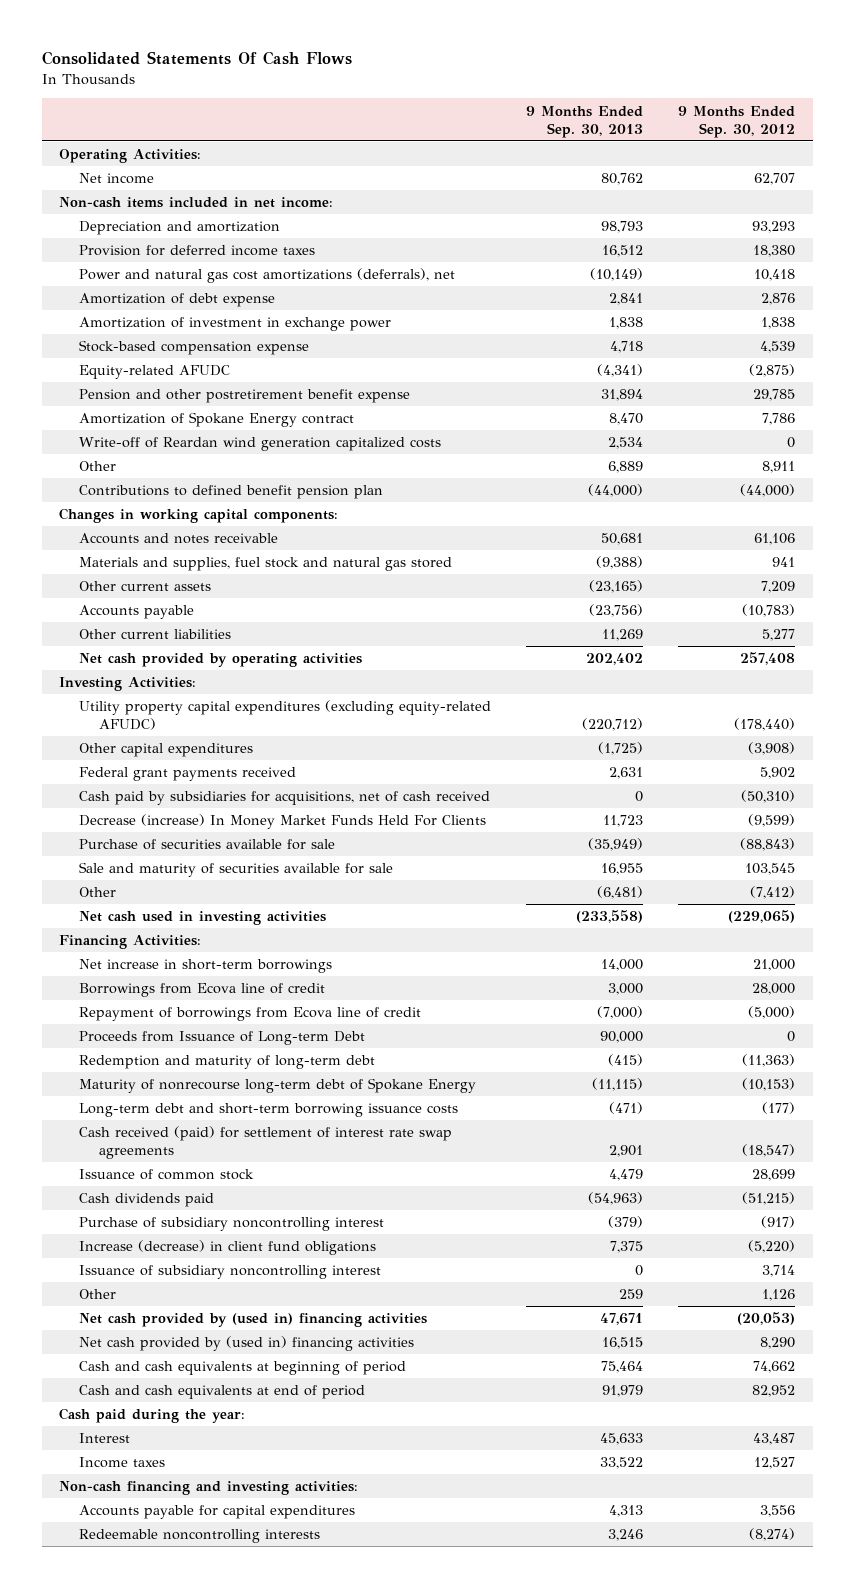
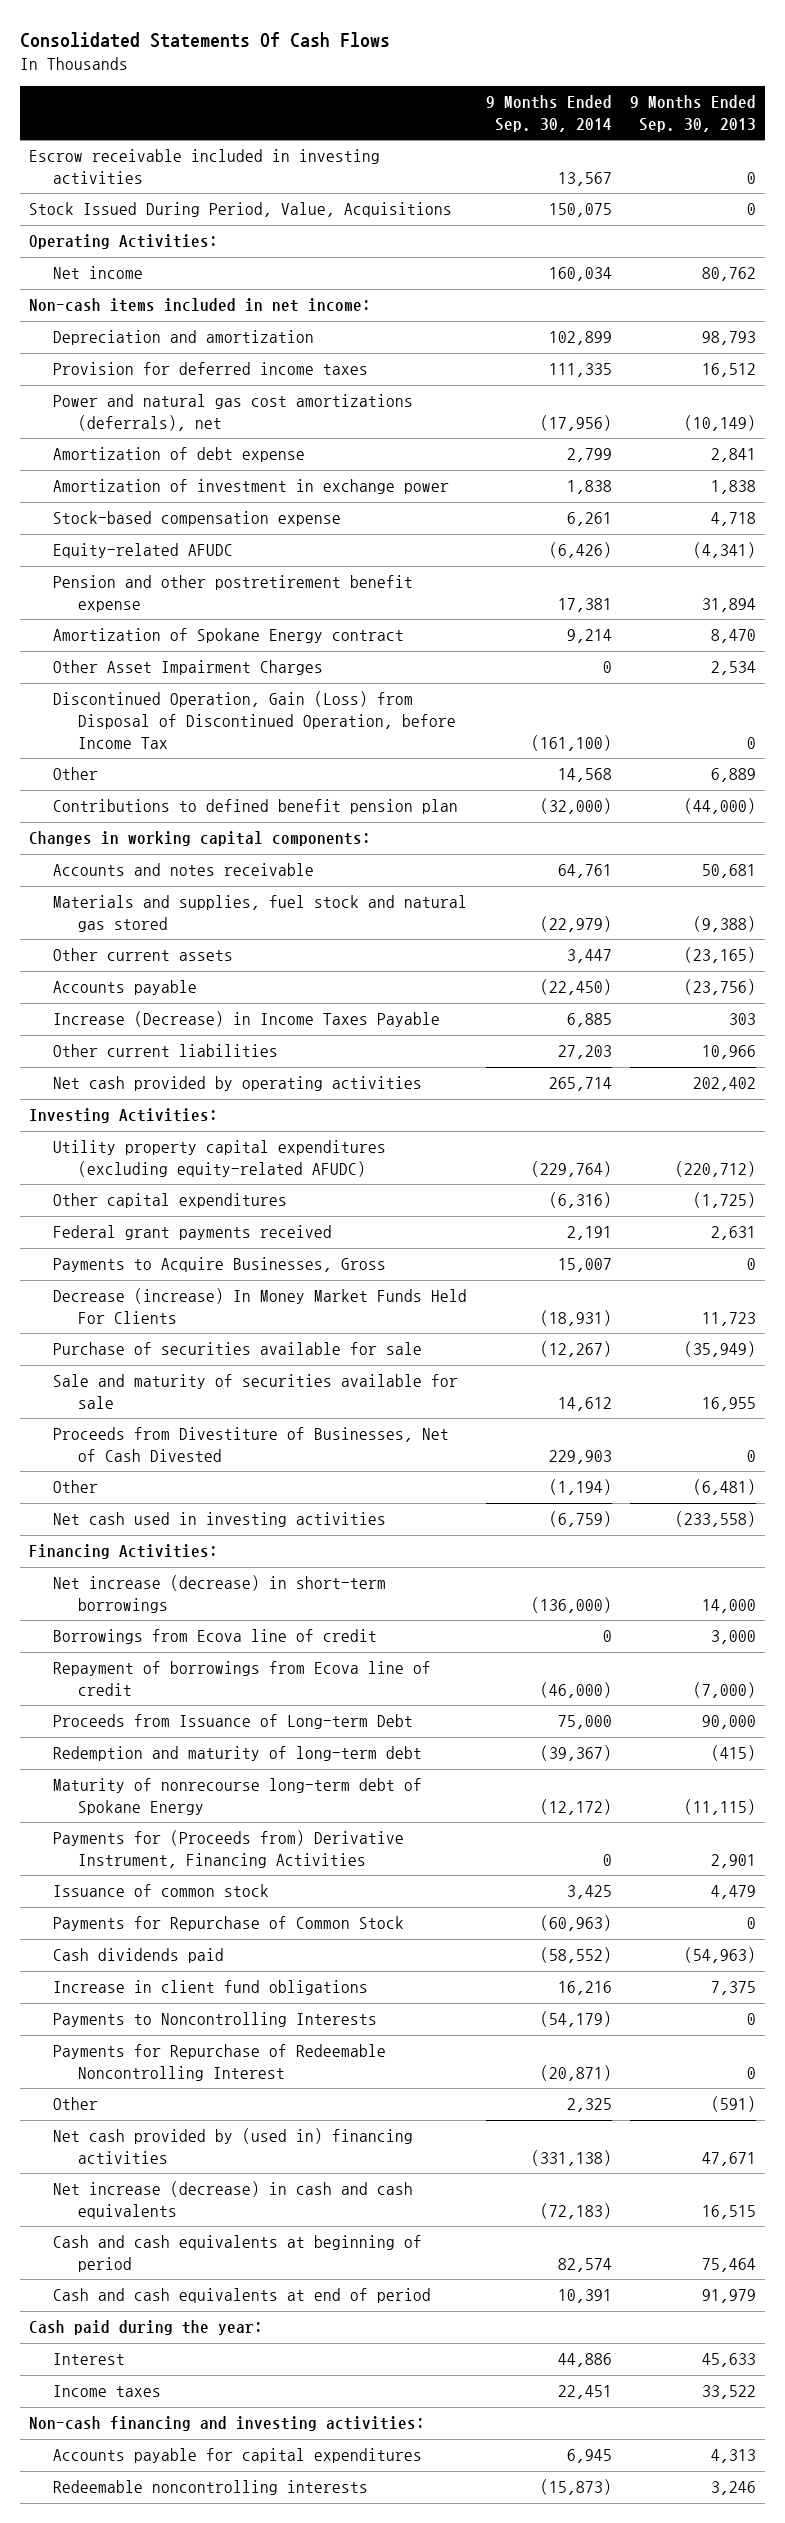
- | 9 Months Ended Sep. 30, 2013 | 9 Months Ended Sep. 30, 2012
+ | 9 Months Ended Sep. 30, 2014 | 9 Months Ended Sep. 30, 2013
+ Escrow receivable included in investing activities | 13,567 | 0
+ Stock Issued During Period, Value, Acquisitions | 150,075 | 0
- Write-off of Reardan wind generation capitalized costs | 2,534 | 0
+ Other Asset Impairment Charges | 0 | 2,534
+ Discontinued Operation, Gain (Loss) from Disposal of Discontinued Operation, before Income Tax | (161,100) | 0
- Other current liabilities | 11,269 | 5,277
+ Increase (Decrease) in Income Taxes Payable | 6,885 | 303
+ Other current liabilities | 27,203 | 10,966
- Cash paid by subsidiaries for acquisitions, net of cash received | 0 | (50,310)
+ Payments to Acquire Businesses, Gross | 15,007 | 0
+ Proceeds from Divestiture of Businesses, Net of Cash Divested | 229,903 | 0
- Net increase in short-term borrowings | 14,000 | 21,000
+ Net increase (decrease) in short-term borrowings | (136,000) | 14,000
- Long-term debt and short-term borrowing issuance costs | (471) | (177)
- Cash received (paid) for settlement of interest rate swap agreements | 2,901 | (18,547)
+ Payments for (Proceeds from) Derivative Instrument, Financing Activities | 0 | 2,901
+ Payments for Repurchase of Common Stock | (60,963) | 0
- Purchase of subsidiary noncontrolling interest | (379) | (917)
- Increase (decrease) in client fund obligations | 7,375 | (5,220)
- Issuance of subsidiary noncontrolling interest | 0 | 3,714
- Other | 259 | 1,126
+ Increase in client fund obligations | 16,216 | 7,375
+ Payments to Noncontrolling Interests | (54,179) | 0
+ Payments for Repurchase of Redeemable Noncontrolling Interest | (20,871) | 0
+ Other | 2,325 | (591)
- Net cash provided by (used in) financing activities | 16,515 | 8,290
+ Net increase (decrease) in cash and cash equivalents | (72,183) | 16,515

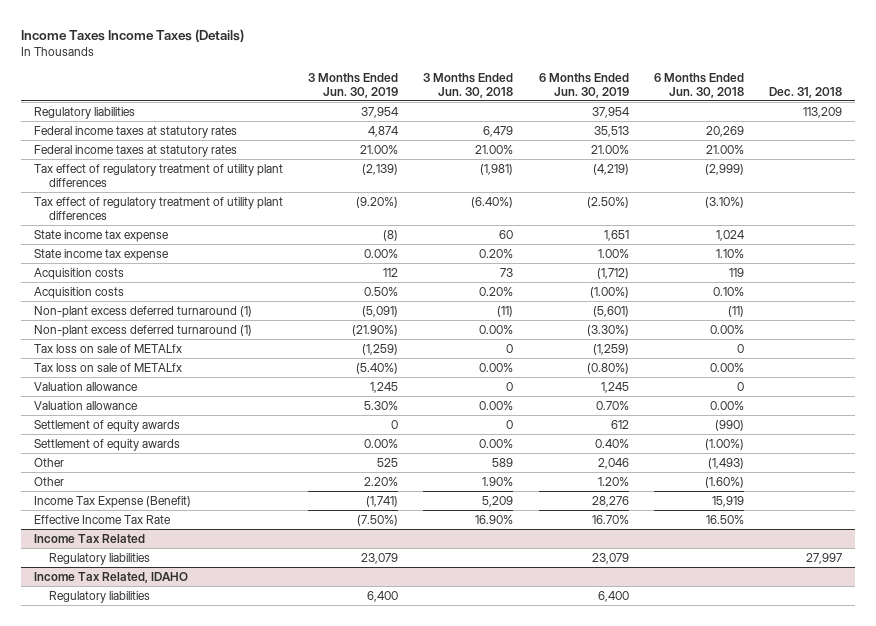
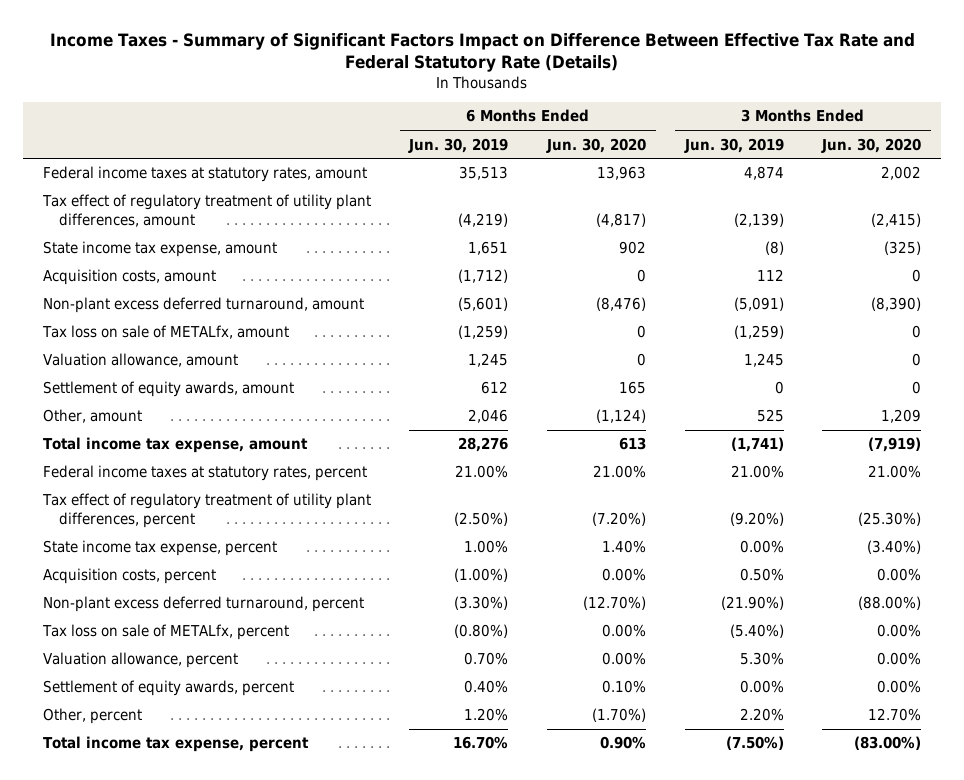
- Income Taxes Income Taxes (Details)
+ Income Taxes - Summary of Significant Factors Impact on Difference Between Effective Tax Rate and Federal Statutory Rate (Details)
- | 3 Months Ended Jun. 30, 2019 | 3 Months Ended Jun. 30, 2018 | 6 Months Ended Jun. 30, 2019 | 6 Months Ended Jun. 30, 2018 | Dec. 31, 2018
+ | 6 Months Ended Jun. 30, 2019 | 6 Months Ended Jun. 30, 2020 | 3 Months Ended Jun. 30, 2019 | 3 Months Ended Jun. 30, 2020
- Regulatory liabilities | 37,954 | | 37,954 | | 113,209
- Federal income taxes at statutory rates | 4,874 | 6,479 | 35,513 | 20,269 |
- Federal income taxes at statutory rates | 21.00% | 21.00% | 21.00% | 21.00% |
- Tax effect of regulatory treatment of utility plant differences | (2,139) | (1,981) | (4,219) | (2,999) |
- Tax effect of regulatory treatment of utility plant differences | (9.20%) | (6.40%) | (2.50%) | (3.10%) |
- State income tax expense | (8) | 60 | 1,651 | 1,024 |
- State income tax expense | 0.00% | 0.20% | 1.00% | 1.10% |
- Acquisition costs | 112 | 73 | (1,712) | 119 |
- Acquisition costs | 0.50% | 0.20% | (1.00%) | 0.10% |
- Non-plant excess deferred turnaround (1) | (5,091) | (11) | (5,601) | (11) |
- Non-plant excess deferred turnaround (1) | (21.90%) | 0.00% | (3.30%) | 0.00% |
- Tax loss on sale of METALfx | (1,259) | 0 | (1,259) | 0 |
- Tax loss on sale of METALfx | (5.40%) | 0.00% | (0.80%) | 0.00% |
- Valuation allowance | 1,245 | 0 | 1,245 | 0 |
- Valuation allowance | 5.30% | 0.00% | 0.70% | 0.00% |
- Settlement of equity awards | 0 | 0 | 612 | (990) |
- Settlement of equity awards | 0.00% | 0.00% | 0.40% | (1.00%) |
- Other | 525 | 589 | 2,046 | (1,493) |
- Other | 2.20% | 1.90% | 1.20% | (1.60%) |
- Income Tax Expense (Benefit) | (1,741) | 5,209 | 28,276 | 15,919 |
- Effective Income Tax Rate | (7.50%) | 16.90% | 16.70% | 16.50% |
- Income Tax Related
- Regulatory liabilities | 23,079 | | 23,079 | | 27,997
- Income Tax Related, IDAHO
- Regulatory liabilities | 6,400 | | 6,400 | |
+ Federal income taxes at statutory rates, amount | 35,513 | 13,963 | 4,874 | 2,002
+ Tax effect of regulatory treatment of utility plant differences, amount | (4,219) | (4,817) | (2,139) | (2,415)
+ State income tax expense, amount | 1,651 | 902 | (8) | (325)
+ Acquisition costs, amount | (1,712) | 0 | 112 | 0
+ Non-plant excess deferred turnaround, amount | (5,601) | (8,476) | (5,091) | (8,390)
+ Tax loss on sale of METALfx, amount | (1,259) | 0 | (1,259) | 0
+ Valuation allowance, amount | 1,245 | 0 | 1,245 | 0
+ Settlement of equity awards, amount | 612 | 165 | 0 | 0
+ Other, amount | 2,046 | (1,124) | 525 | 1,209
+ Total income tax expense, amount | 28,276 | 613 | (1,741) | (7,919)
+ Federal income taxes at statutory rates, percent | 21.00% | 21.00% | 21.00% | 21.00%
+ Tax effect of regulatory treatment of utility plant differences, percent | (2.50%) | (7.20%) | (9.20%) | (25.30%)
+ State income tax expense, percent | 1.00% | 1.40% | 0.00% | (3.40%)
+ Acquisition costs, percent | (1.00%) | 0.00% | 0.50% | 0.00%
+ Non-plant excess deferred turnaround, percent | (3.30%) | (12.70%) | (21.90%) | (88.00%)
+ Tax loss on sale of METALfx, percent | (0.80%) | 0.00% | (5.40%) | 0.00%
+ Valuation allowance, percent | 0.70% | 0.00% | 5.30% | 0.00%
+ Settlement of equity awards, percent | 0.40% | 0.10% | 0.00% | 0.00%
+ Other, percent | 1.20% | (1.70%) | 2.20% | 12.70%
+ Total income tax expense, percent | 16.70% | 0.90% | (7.50%) | (83.00%)

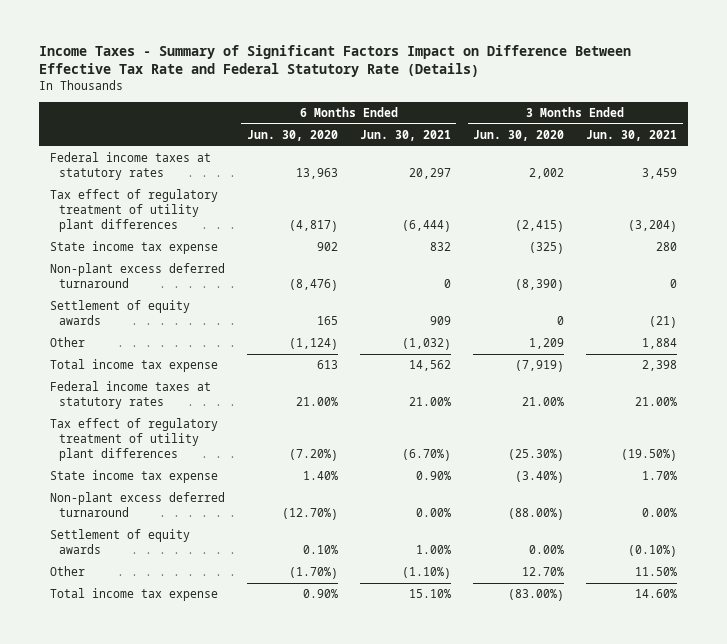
- | 6 Months Ended Jun. 30, 2019 | 6 Months Ended Jun. 30, 2020 | 3 Months Ended Jun. 30, 2019 | 3 Months Ended Jun. 30, 2020
+ | 6 Months Ended Jun. 30, 2020 | 6 Months Ended Jun. 30, 2021 | 3 Months Ended Jun. 30, 2020 | 3 Months Ended Jun. 30, 2021
- Federal income taxes at statutory rates, amount | 35,513 | 13,963 | 4,874 | 2,002
- Tax effect of regulatory treatment of utility plant differences, amount | (4,219) | (4,817) | (2,139) | (2,415)
- State income tax expense, amount | 1,651 | 902 | (8) | (325)
- Acquisition costs, amount | (1,712) | 0 | 112 | 0
- Non-plant excess deferred turnaround, amount | (5,601) | (8,476) | (5,091) | (8,390)
- Tax loss on sale of METALfx, amount | (1,259) | 0 | (1,259) | 0
- Valuation allowance, amount | 1,245 | 0 | 1,245 | 0
- Settlement of equity awards, amount | 612 | 165 | 0 | 0
- Other, amount | 2,046 | (1,124) | 525 | 1,209
- Total income tax expense, amount | 28,276 | 613 | (1,741) | (7,919)
- Federal income taxes at statutory rates, percent | 21.00% | 21.00% | 21.00% | 21.00%
- Tax effect of regulatory treatment of utility plant differences, percent | (2.50%) | (7.20%) | (9.20%) | (25.30%)
- State income tax expense, percent | 1.00% | 1.40% | 0.00% | (3.40%)
- Acquisition costs, percent | (1.00%) | 0.00% | 0.50% | 0.00%
- Non-plant excess deferred turnaround, percent | (3.30%) | (12.70%) | (21.90%) | (88.00%)
- Tax loss on sale of METALfx, percent | (0.80%) | 0.00% | (5.40%) | 0.00%
- Valuation allowance, percent | 0.70% | 0.00% | 5.30% | 0.00%
- Settlement of equity awards, percent | 0.40% | 0.10% | 0.00% | 0.00%
- Other, percent | 1.20% | (1.70%) | 2.20% | 12.70%
- Total income tax expense, percent | 16.70% | 0.90% | (7.50%) | (83.00%)
+ Federal income taxes at statutory rates | 13,963 | 20,297 | 2,002 | 3,459
+ Tax effect of regulatory treatment of utility plant differences | (4,817) | (6,444) | (2,415) | (3,204)
+ State income tax expense | 902 | 832 | (325) | 280
+ Non-plant excess deferred turnaround | (8,476) | 0 | (8,390) | 0
+ Settlement of equity awards | 165 | 909 | 0 | (21)
+ Other | (1,124) | (1,032) | 1,209 | 1,884
+ Total income tax expense | 613 | 14,562 | (7,919) | 2,398
+ Federal income taxes at statutory rates | 21.00% | 21.00% | 21.00% | 21.00%
+ Tax effect of regulatory treatment of utility plant differences | (7.20%) | (6.70%) | (25.30%) | (19.50%)
+ State income tax expense | 1.40% | 0.90% | (3.40%) | 1.70%
+ Non-plant excess deferred turnaround | (12.70%) | 0.00% | (88.00%) | 0.00%
+ Settlement of equity awards | 0.10% | 1.00% | 0.00% | (0.10%)
+ Other | (1.70%) | (1.10%) | 12.70% | 11.50%
+ Total income tax expense | 0.90% | 15.10% | (83.00%) | 14.60%

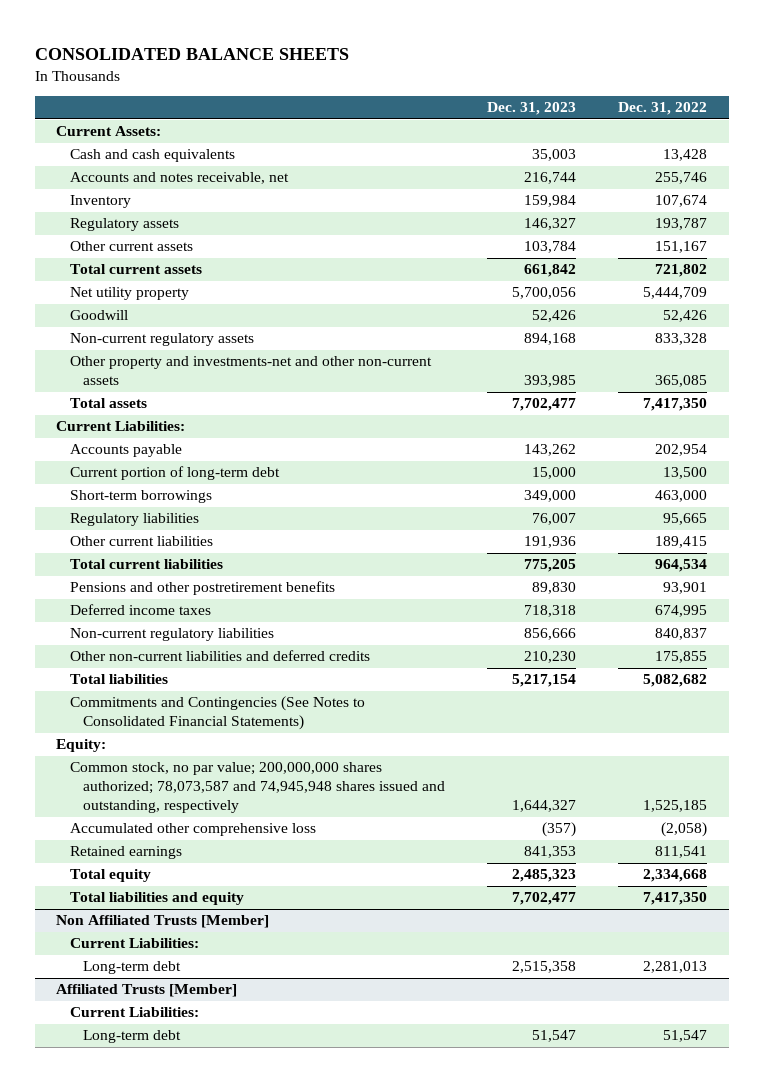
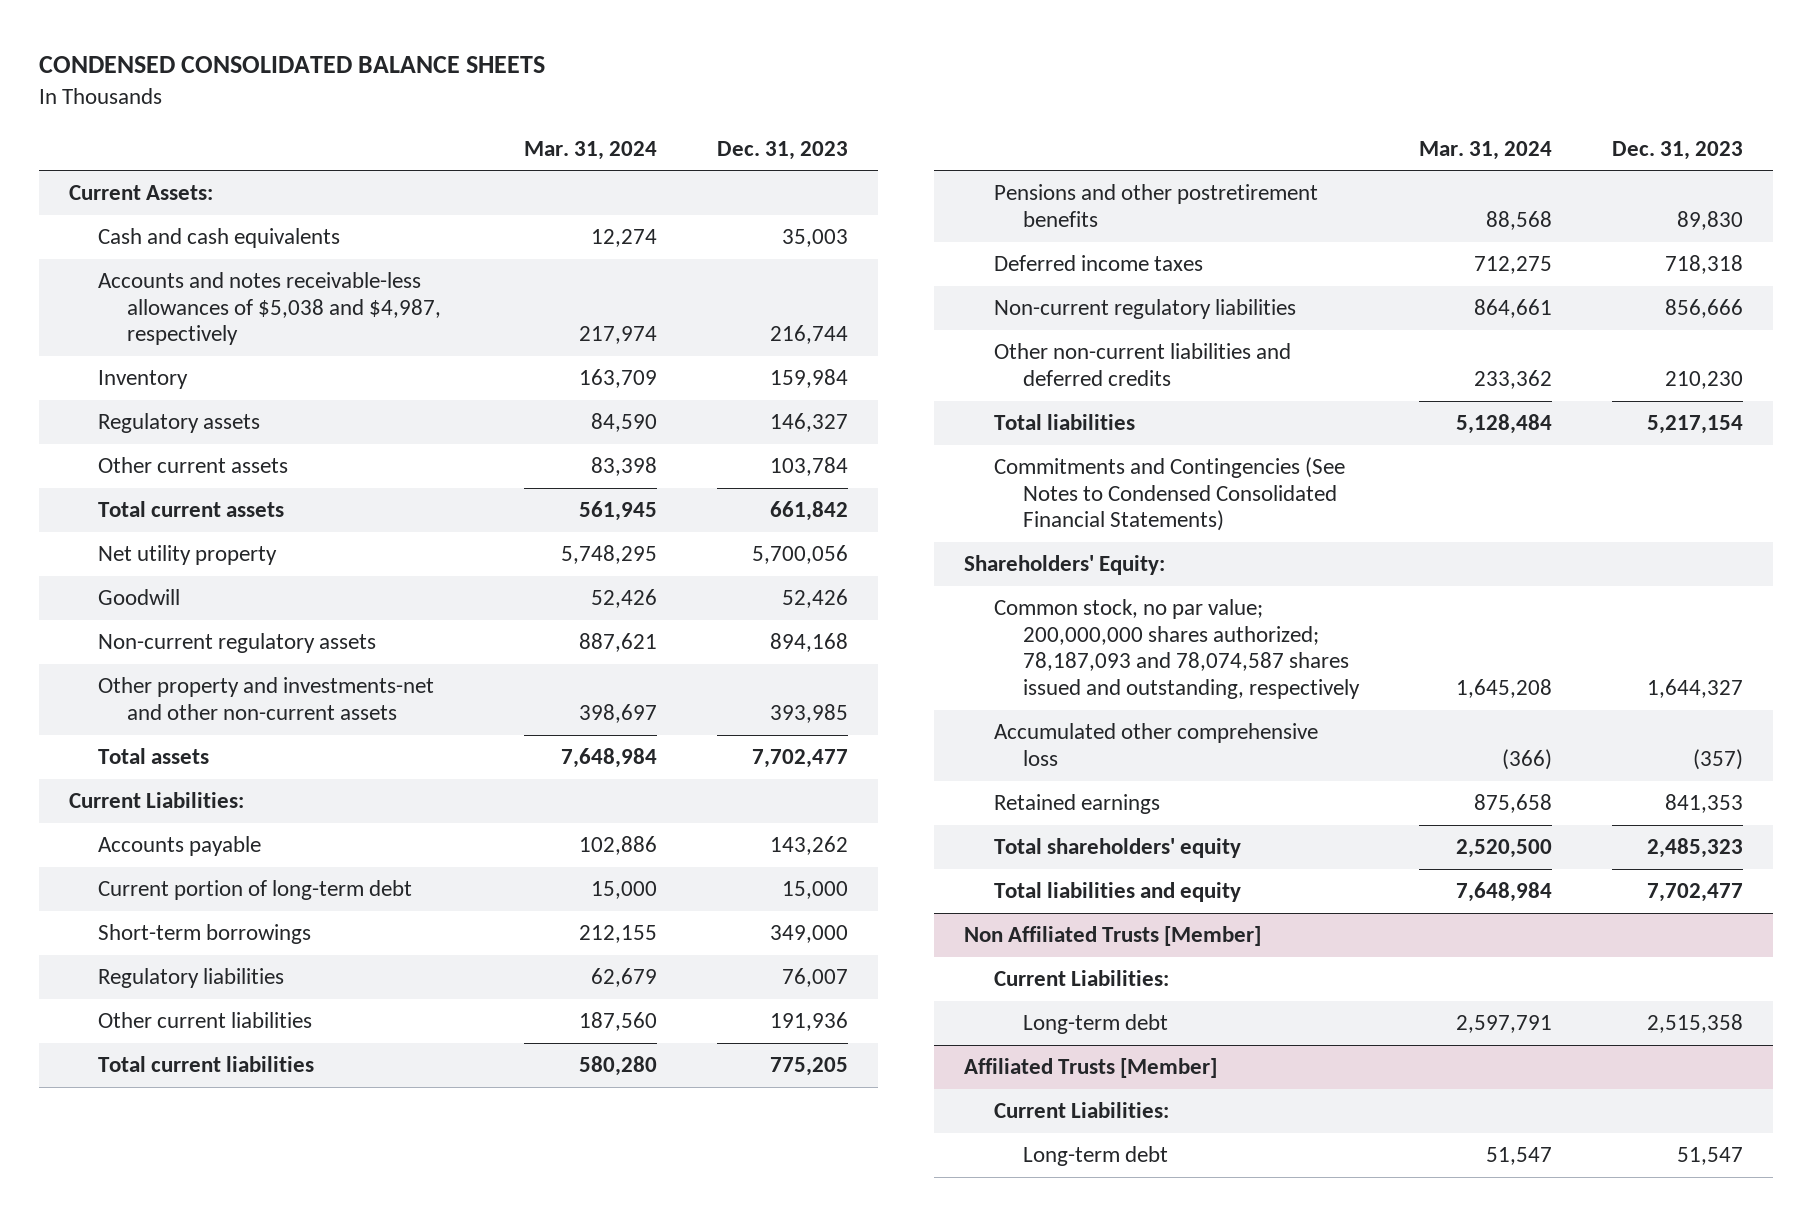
- CONSOLIDATED BALANCE SHEETS
+ CONDENSED CONSOLIDATED BALANCE SHEETS
- | Dec. 31, 2023 | Dec. 31, 2022
+ | Mar. 31, 2024 | Dec. 31, 2023
- Accounts and notes receivable, net | 216,744 | 255,746
+ Accounts and notes receivable-less allowances of $5,038 and $4,987, respectively | 217,974 | 216,744
- Commitments and Contingencies (See Notes to Consolidated Financial Statements)
- Equity:
- Common stock, no par value; 200,000,000 shares authorized; 78,073,587 and 74,945,948 shares issued and outstanding, respectively | 1,644,327 | 1,525,185
+ Commitments and Contingencies (See Notes to Condensed Consolidated Financial Statements)
+ Shareholders' Equity:
+ Common stock, no par value; 200,000,000 shares authorized; 78,187,093 and 78,074,587 shares issued and outstanding, respectively | 1,645,208 | 1,644,327
- Total equity | 2,485,323 | 2,334,668
+ Total shareholders' equity | 2,520,500 | 2,485,323

